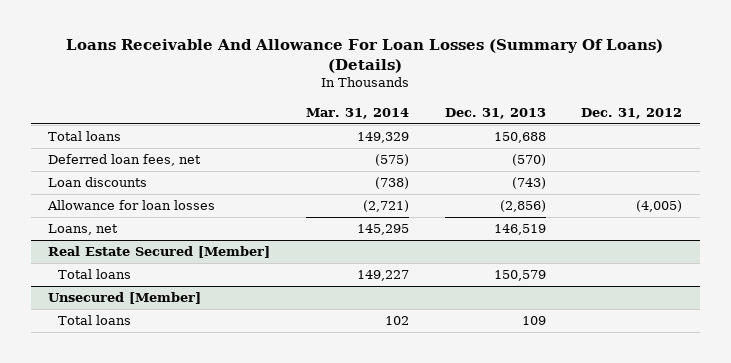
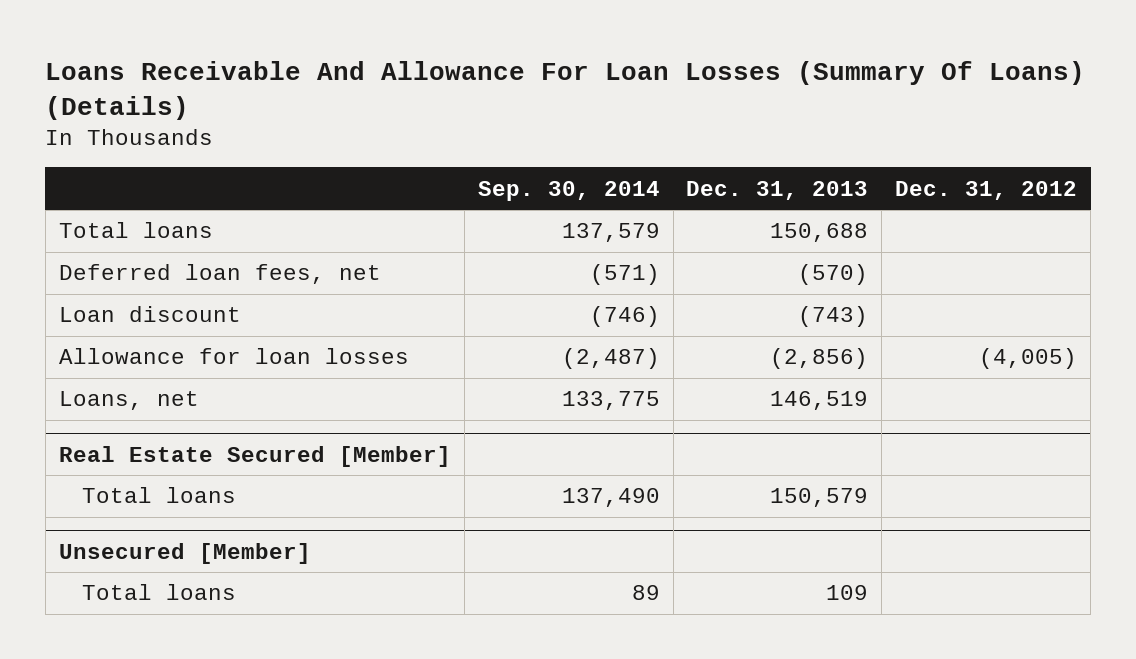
- | Mar. 31, 2014 | Dec. 31, 2013 | Dec. 31, 2012
+ | Sep. 30, 2014 | Dec. 31, 2013 | Dec. 31, 2012
- Loan discounts | (738) | (743) |
+ Loan discount | (746) | (743) |

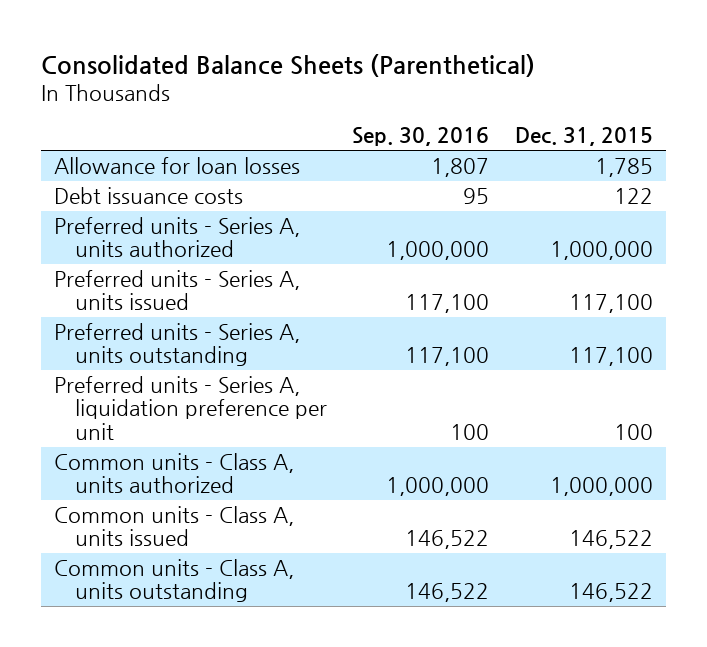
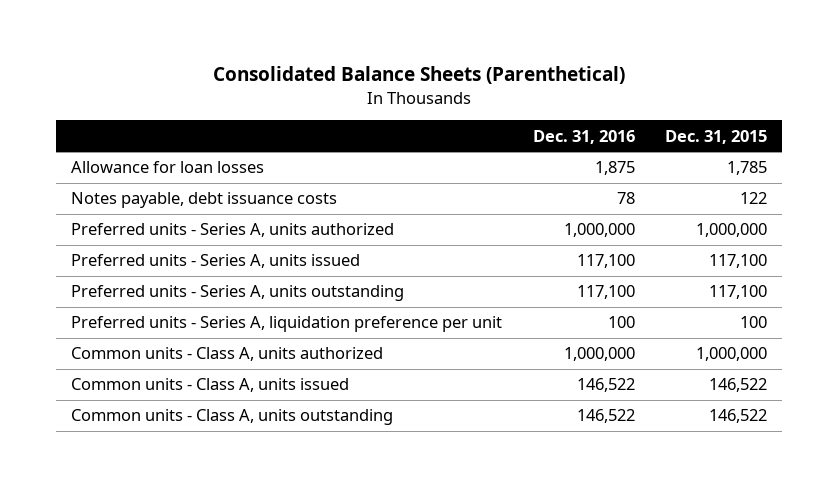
- | Sep. 30, 2016 | Dec. 31, 2015
+ | Dec. 31, 2016 | Dec. 31, 2015
- Debt issuance costs | 95 | 122
+ Notes payable, debt issuance costs | 78 | 122

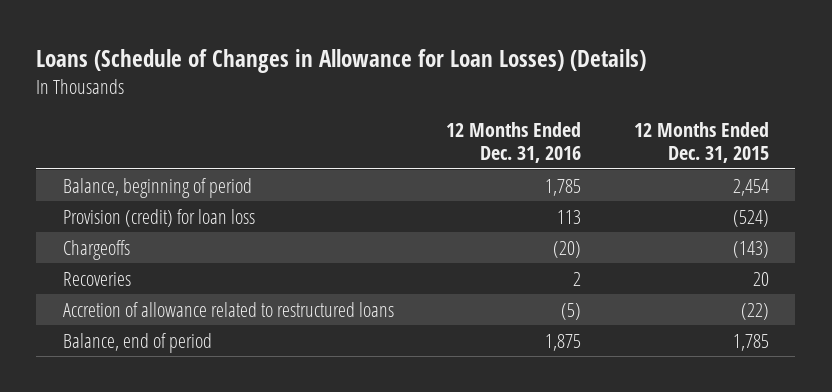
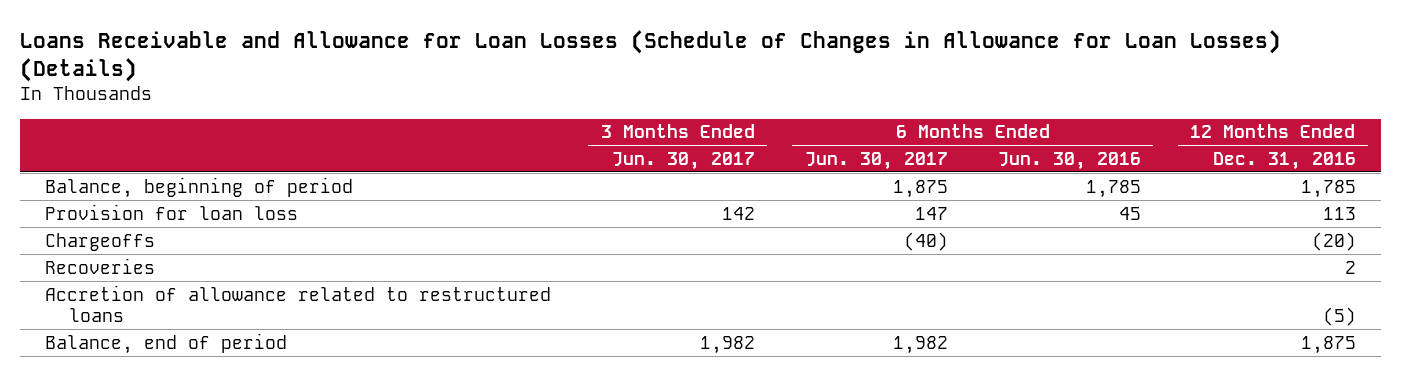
- Loans (Schedule of Changes in Allowance for Loan Losses) (Details)
+ Loans Receivable and Allowance for Loan Losses (Schedule of Changes in Allowance for Loan Losses) (Details)
- | 12 Months Ended Dec. 31, 2016 | 12 Months Ended Dec. 31, 2015
+ | 3 Months Ended Jun. 30, 2017 | 6 Months Ended Jun. 30, 2017 | 6 Months Ended Jun. 30, 2016 | 12 Months Ended Dec. 31, 2016
- Provision (credit) for loan loss | 113 | (524)
+ Provision for loan loss | 142 | 147 | 45 | 113

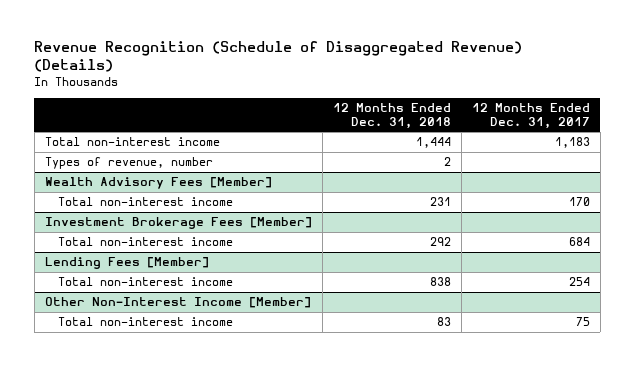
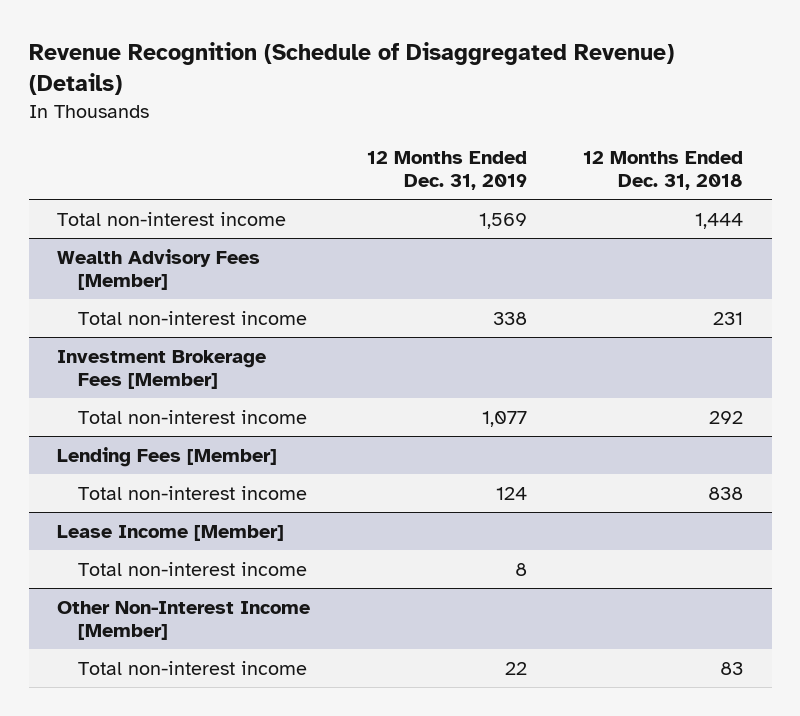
- | 12 Months Ended Dec. 31, 2018 | 12 Months Ended Dec. 31, 2017
+ | 12 Months Ended Dec. 31, 2019 | 12 Months Ended Dec. 31, 2018
- Types of revenue, number | 2 |
+ Lease Income [Member]
+ Total non-interest income | 8 |

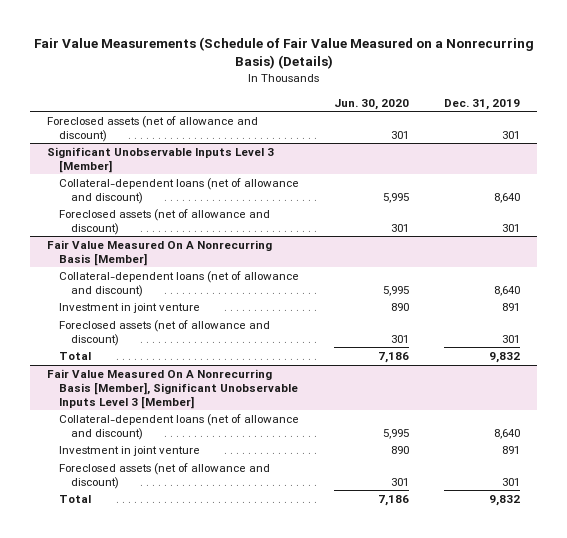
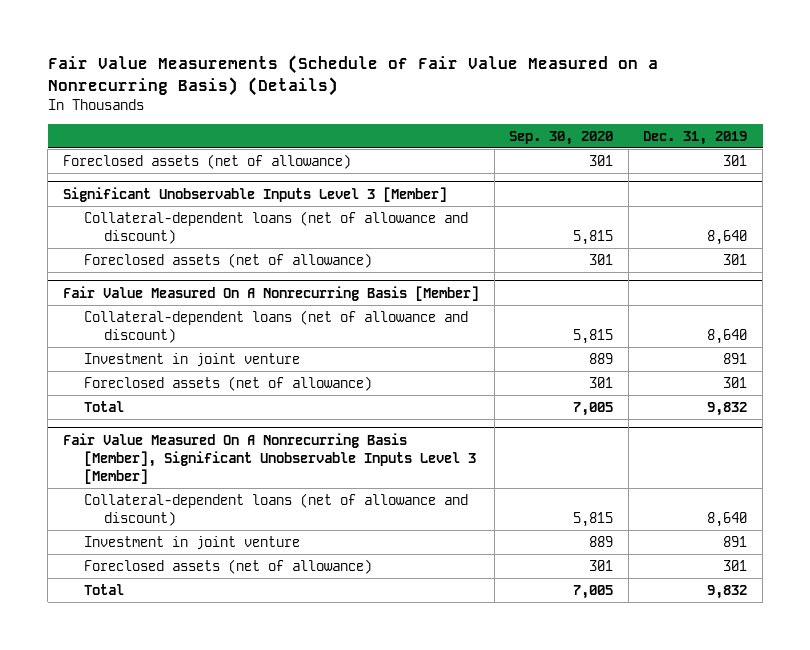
- | Jun. 30, 2020 | Dec. 31, 2019
+ | Sep. 30, 2020 | Dec. 31, 2019
- Foreclosed assets (net of allowance and discount) | 301 | 301
+ Foreclosed assets (net of allowance) | 301 | 301
@ Significant Unobservable Inputs Level 3 [Member]
- Foreclosed assets (net of allowance and discount) | 301 | 301
+ Foreclosed assets (net of allowance) | 301 | 301
@ Fair Value Measured On A Nonrecurring Basis [Member]
- Foreclosed assets (net of allowance and discount) | 301 | 301
+ Foreclosed assets (net of allowance) | 301 | 301
@ Fair Value Measured On A Nonrecurring Basis [Member], Significant Unobservable Inputs Level 3 [Member]
- Foreclosed assets (net of allowance and discount) | 301 | 301
+ Foreclosed assets (net of allowance) | 301 | 301

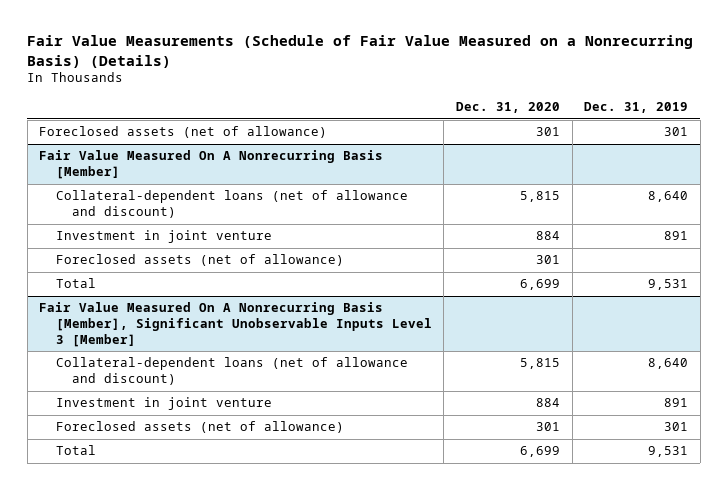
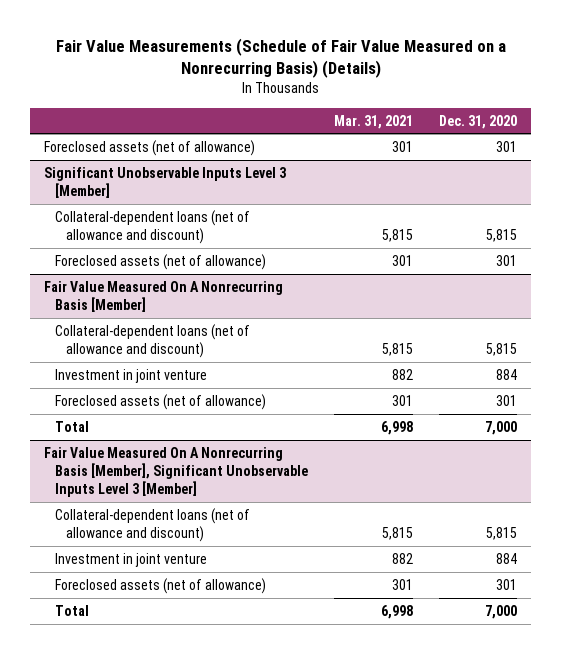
- | Dec. 31, 2020 | Dec. 31, 2019
+ | Mar. 31, 2021 | Dec. 31, 2020
+ Significant Unobservable Inputs Level 3 [Member]
+ Collateral-dependent loans (net of allowance and discount) | 5,815 | 5,815
+ Foreclosed assets (net of allowance) | 301 | 301
@ Fair Value Measured On A Nonrecurring Basis [Member]
- Total | 6,699 | 9,531
+ Total | 6,998 | 7,000
@ Fair Value Measured On A Nonrecurring Basis [Member], Significant Unobservable Inputs Level 3 [Member]
- Total | 6,699 | 9,531
+ Total | 6,998 | 7,000

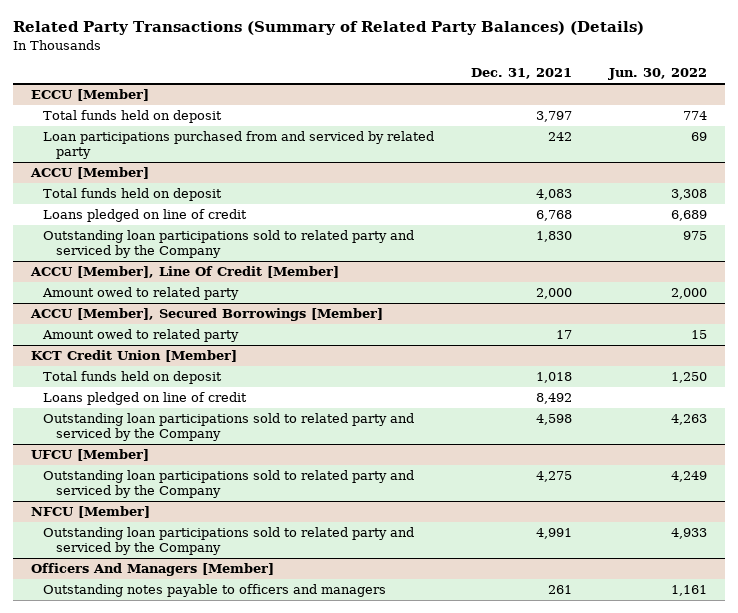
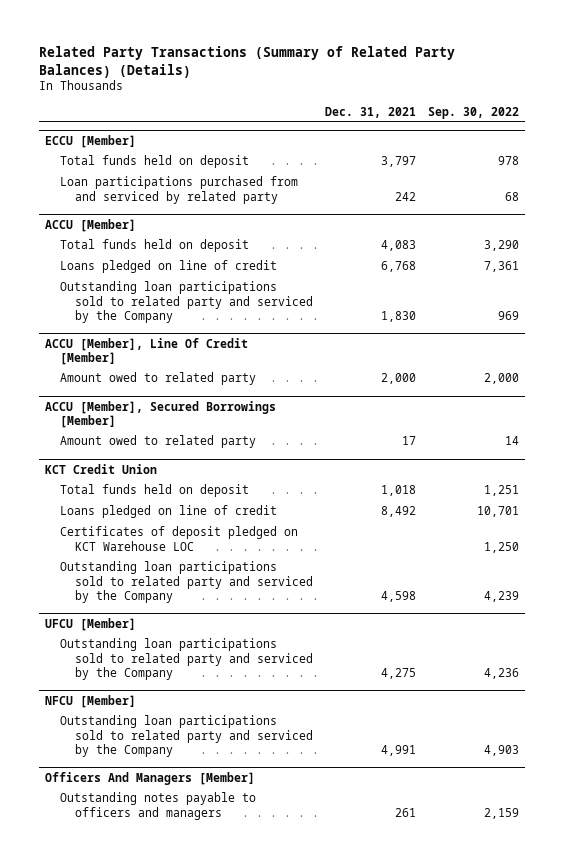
- | Dec. 31, 2021 | Jun. 30, 2022
+ | Dec. 31, 2021 | Sep. 30, 2022
- KCT Credit Union [Member]
+ KCT Credit Union
+ Certificates of deposit pledged on KCT Warehouse LOC | | 1,250

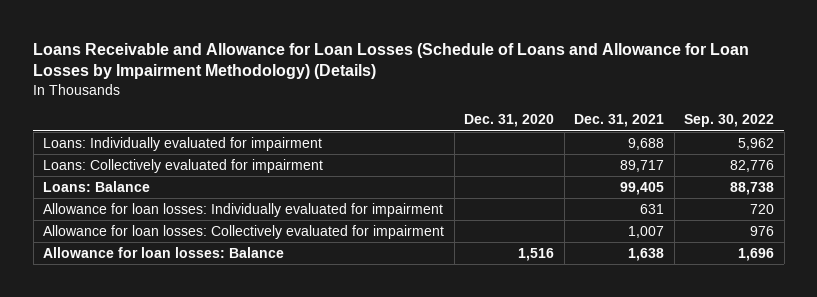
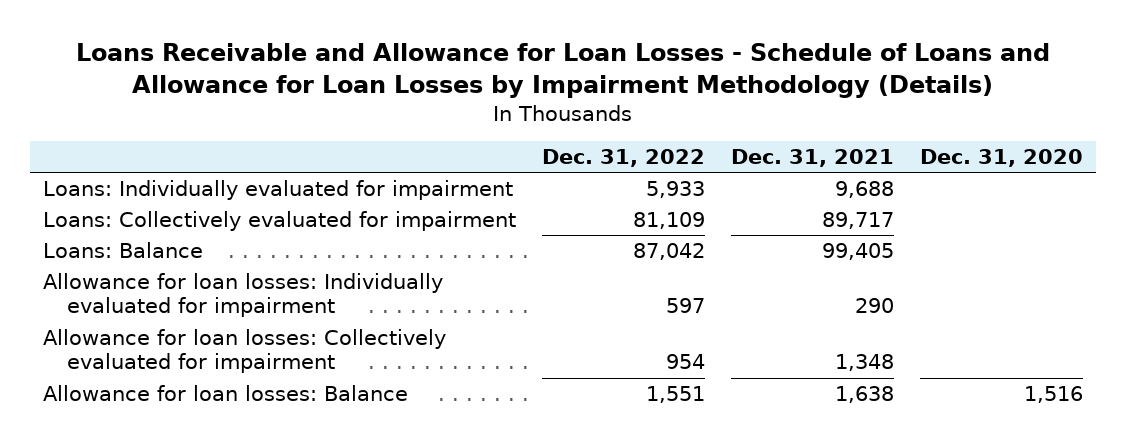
- Loans Receivable and Allowance for Loan Losses (Schedule of Loans and Allowance for Loan Losses by Impairment Methodology) (Details)
+ Loans Receivable and Allowance for Loan Losses - Schedule of Loans and Allowance for Loan Losses by Impairment Methodology (Details)
- | Dec. 31, 2020 | Dec. 31, 2021 | Sep. 30, 2022
+ | Dec. 31, 2022 | Dec. 31, 2021 | Dec. 31, 2020
- Allowance for loan losses: Individually evaluated for impairment | | 631 | 720
- Allowance for loan losses: Collectively evaluated for impairment | | 1,007 | 976
+ Allowance for loan losses: Individually evaluated for impairment | 597 | 290 |
+ Allowance for loan losses: Collectively evaluated for impairment | 954 | 1,348 |

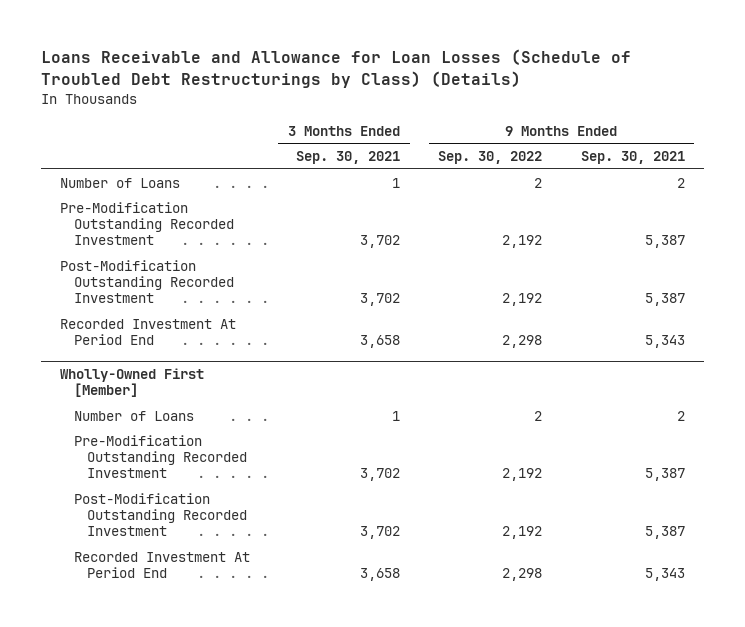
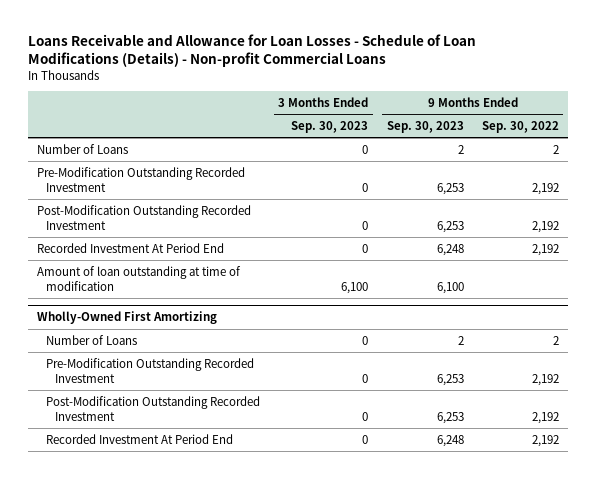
- Loans Receivable and Allowance for Loan Losses (Schedule of Troubled Debt Restructurings by Class) (Details)
+ Loans Receivable and Allowance for Loan Losses - Schedule of Loan Modifications (Details) - Non-profit Commercial Loans
- | 3 Months Ended Sep. 30, 2021 | 9 Months Ended Sep. 30, 2022 | 9 Months Ended Sep. 30, 2021
+ | 3 Months Ended Sep. 30, 2023 | 9 Months Ended Sep. 30, 2023 | 9 Months Ended Sep. 30, 2022
- Recorded Investment At Period End | 3,658 | 2,298 | 5,343
- Wholly-Owned First [Member]
+ Recorded Investment At Period End | 0 | 6,248 | 2,192
+ Amount of loan outstanding at time of modification | 6,100 | 6,100 |
+ Wholly-Owned First Amortizing
- Recorded Investment At Period End | 3,658 | 2,298 | 5,343
+ Recorded Investment At Period End | 0 | 6,248 | 2,192

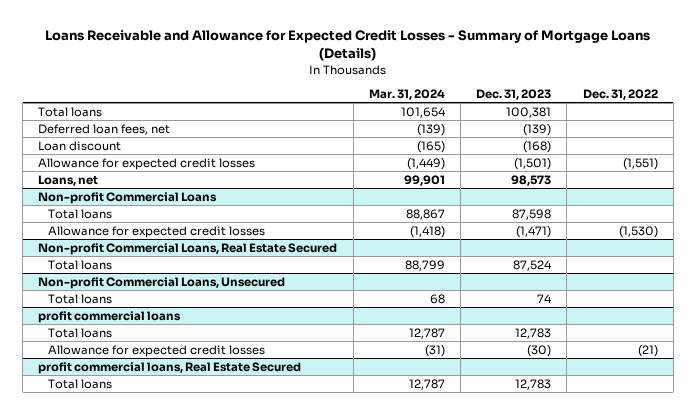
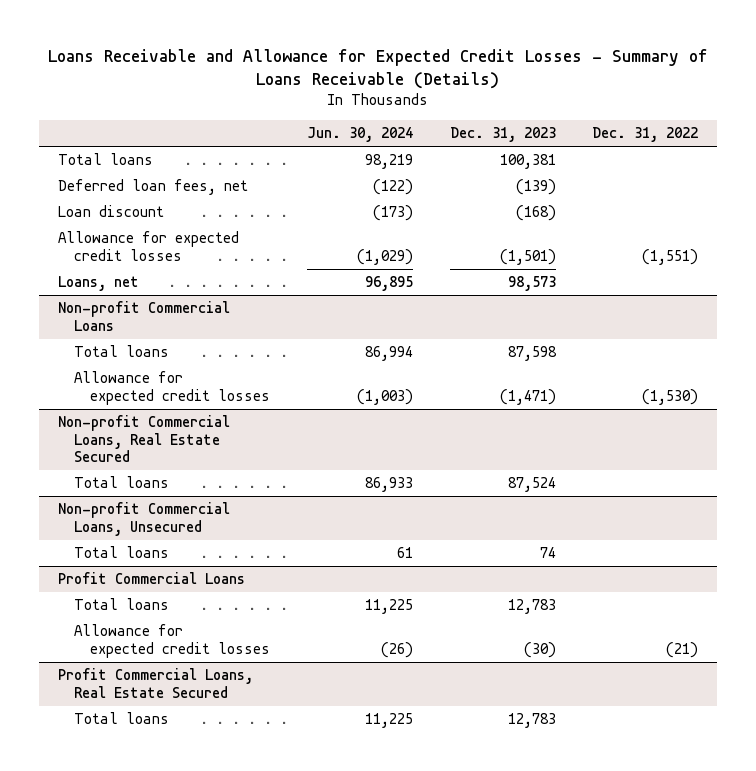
- Loans Receivable and Allowance for Expected Credit Losses - Summary of Mortgage Loans (Details)
+ Loans Receivable and Allowance for Expected Credit Losses - Summary of Loans Receivable (Details)
- | Mar. 31, 2024 | Dec. 31, 2023 | Dec. 31, 2022
+ | Jun. 30, 2024 | Dec. 31, 2023 | Dec. 31, 2022
- profit commercial loans
+ Profit Commercial Loans
- profit commercial loans, Real Estate Secured
+ Profit Commercial Loans, Real Estate Secured

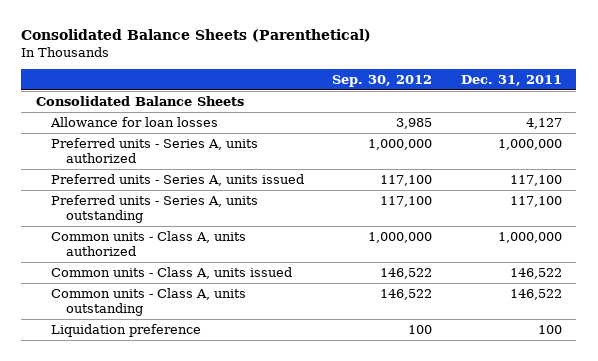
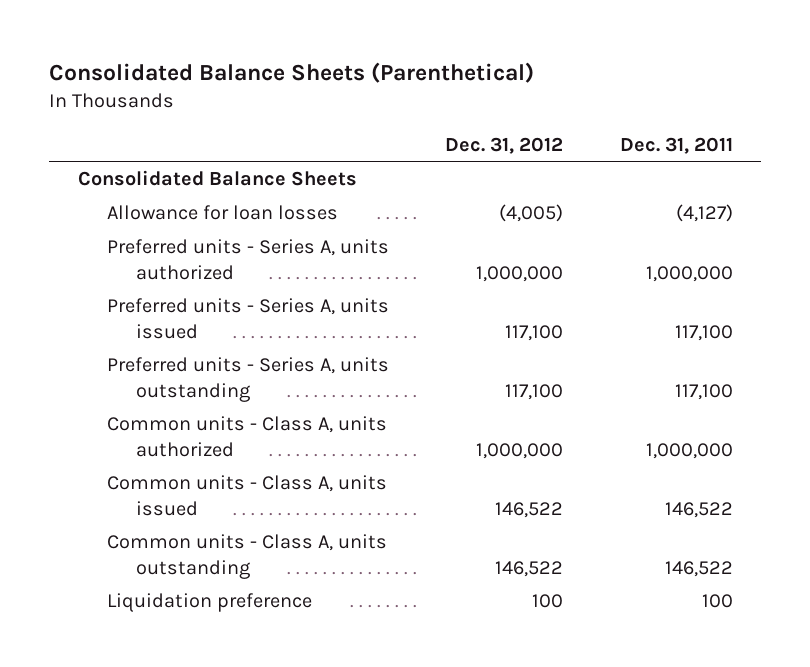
- | Sep. 30, 2012 | Dec. 31, 2011
+ | Dec. 31, 2012 | Dec. 31, 2011
- Allowance for loan losses | 3,985 | 4,127
+ Allowance for loan losses | (4,005) | (4,127)

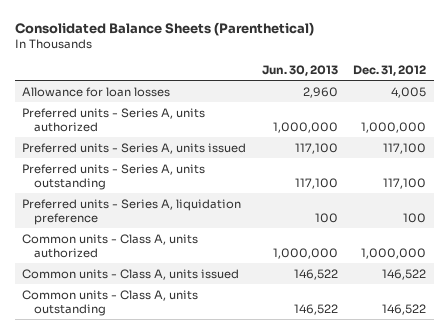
- | Dec. 31, 2012 | Dec. 31, 2011
+ | Jun. 30, 2013 | Dec. 31, 2012
- Consolidated Balance Sheets
- Allowance for loan losses | (4,005) | (4,127)
+ Allowance for loan losses | 2,960 | 4,005
+ Preferred units - Series A, liquidation preference | 100 | 100
- Liquidation preference | 100 | 100

